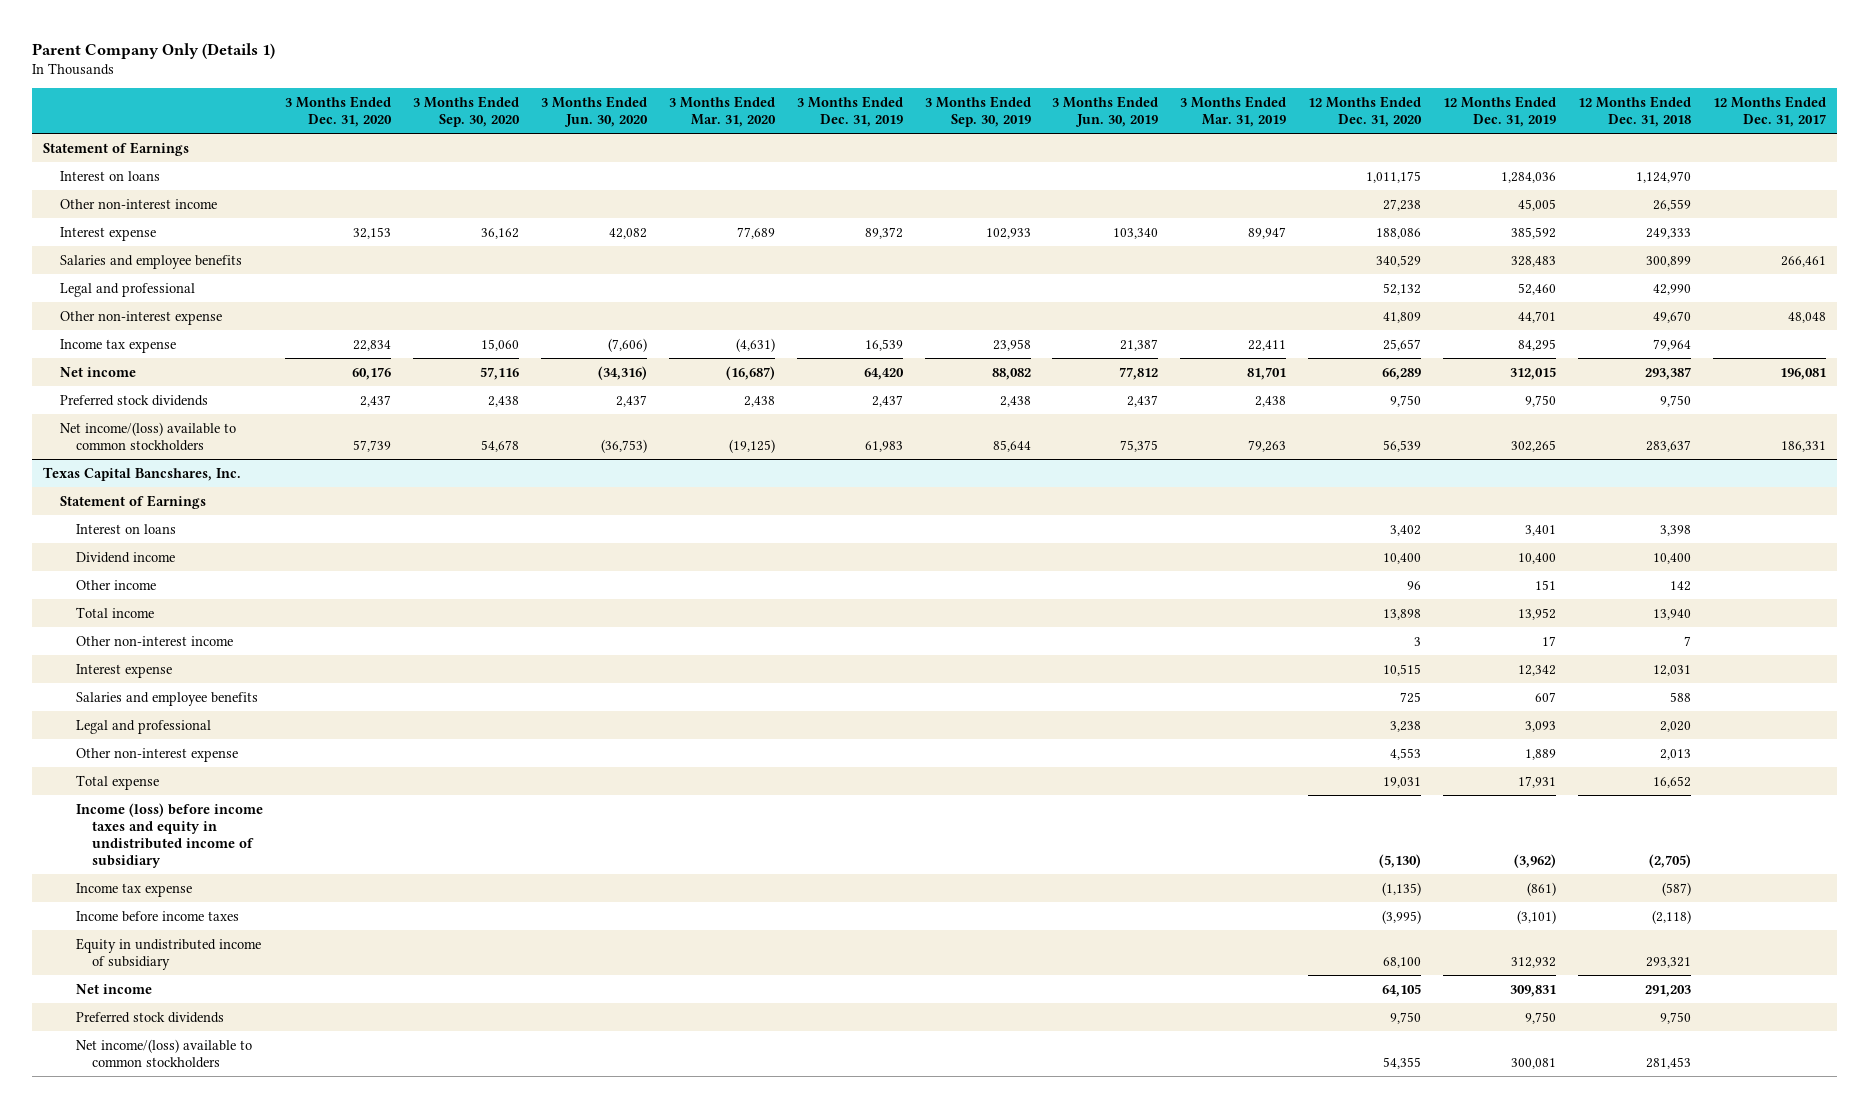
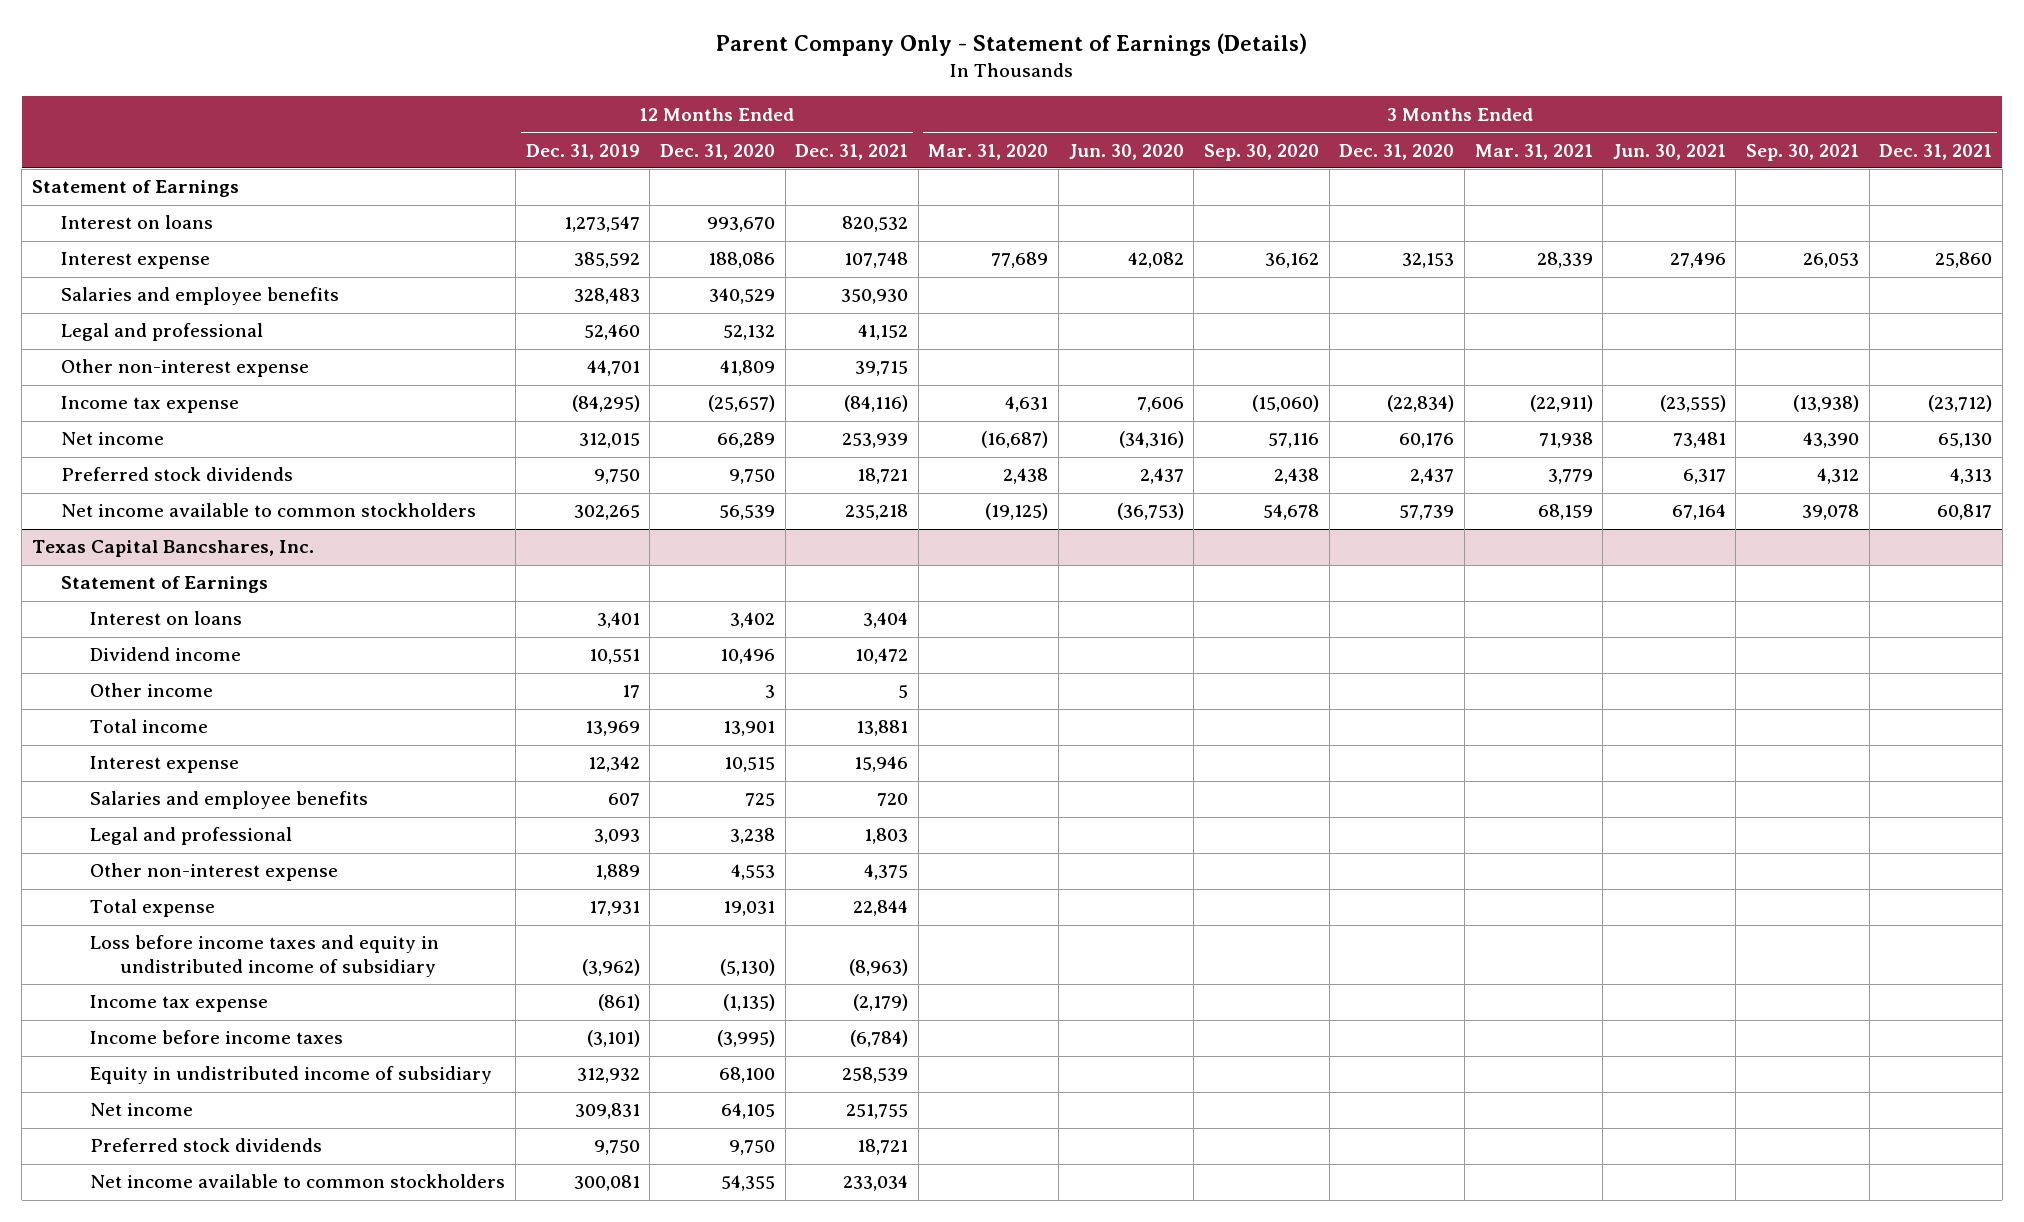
- Parent Company Only (Details 1)
+ Parent Company Only - Statement of Earnings (Details)
- | 3 Months Ended Dec. 31, 2020 | 3 Months Ended Sep. 30, 2020 | 3 Months Ended Jun. 30, 2020 | 3 Months Ended Mar. 31, 2020 | 3 Months Ended Dec. 31, 2019 | 3 Months Ended Sep. 30, 2019 | 3 Months Ended Jun. 30, 2019 | 3 Months Ended Mar. 31, 2019 | 12 Months Ended Dec. 31, 2020 | 12 Months Ended Dec. 31, 2019 | 12 Months Ended Dec. 31, 2018 | 12 Months Ended Dec. 31, 2017
+ | 12 Months Ended Dec. 31, 2019 | 12 Months Ended Dec. 31, 2020 | 12 Months Ended Dec. 31, 2021 | 3 Months Ended Mar. 31, 2020 | 3 Months Ended Jun. 30, 2020 | 3 Months Ended Sep. 30, 2020 | 3 Months Ended Dec. 31, 2020 | 3 Months Ended Mar. 31, 2021 | 3 Months Ended Jun. 30, 2021 | 3 Months Ended Sep. 30, 2021 | 3 Months Ended Dec. 31, 2021
- Interest on loans | | | | | | | | | 1,011,175 | 1,284,036 | 1,124,970 |
- Other non-interest income | | | | | | | | | 27,238 | 45,005 | 26,559 |
+ Interest on loans | 1,273,547 | 993,670 | 820,532 | | | | | | | |
- Income tax expense | 22,834 | 15,060 | (7,606) | (4,631) | 16,539 | 23,958 | 21,387 | 22,411 | 25,657 | 84,295 | 79,964 |
+ Income tax expense | (84,295) | (25,657) | (84,116) | 4,631 | 7,606 | (15,060) | (22,834) | (22,911) | (23,555) | (13,938) | (23,712)
- Net income/(loss) available to common stockholders | 57,739 | 54,678 | (36,753) | (19,125) | 61,983 | 85,644 | 75,375 | 79,263 | 56,539 | 302,265 | 283,637 | 186,331
+ Net income available to common stockholders | 302,265 | 56,539 | 235,218 | (19,125) | (36,753) | 54,678 | 57,739 | 68,159 | 67,164 | 39,078 | 60,817
@ Texas Capital Bancshares, Inc.
- Dividend income | | | | | | | | | 10,400 | 10,400 | 10,400 |
- Other income | | | | | | | | | 96 | 151 | 142 |
- Total income | | | | | | | | | 13,898 | 13,952 | 13,940 |
- Other non-interest income | | | | | | | | | 3 | 17 | 7 |
+ Dividend income | 10,551 | 10,496 | 10,472 | | | | | | | |
+ Other income | 17 | 3 | 5 | | | | | | | |
+ Total income | 13,969 | 13,901 | 13,881 | | | | | | | |
- Income (loss) before income taxes and equity in undistributed income of subsidiary | | | | | | | | | (5,130) | (3,962) | (2,705) |
+ Loss before income taxes and equity in undistributed income of subsidiary | (3,962) | (5,130) | (8,963) | | | | | | | |
- Net income/(loss) available to common stockholders | | | | | | | | | 54,355 | 300,081 | 281,453 |
+ Net income available to common stockholders | 300,081 | 54,355 | 233,034 | | | | | | | |

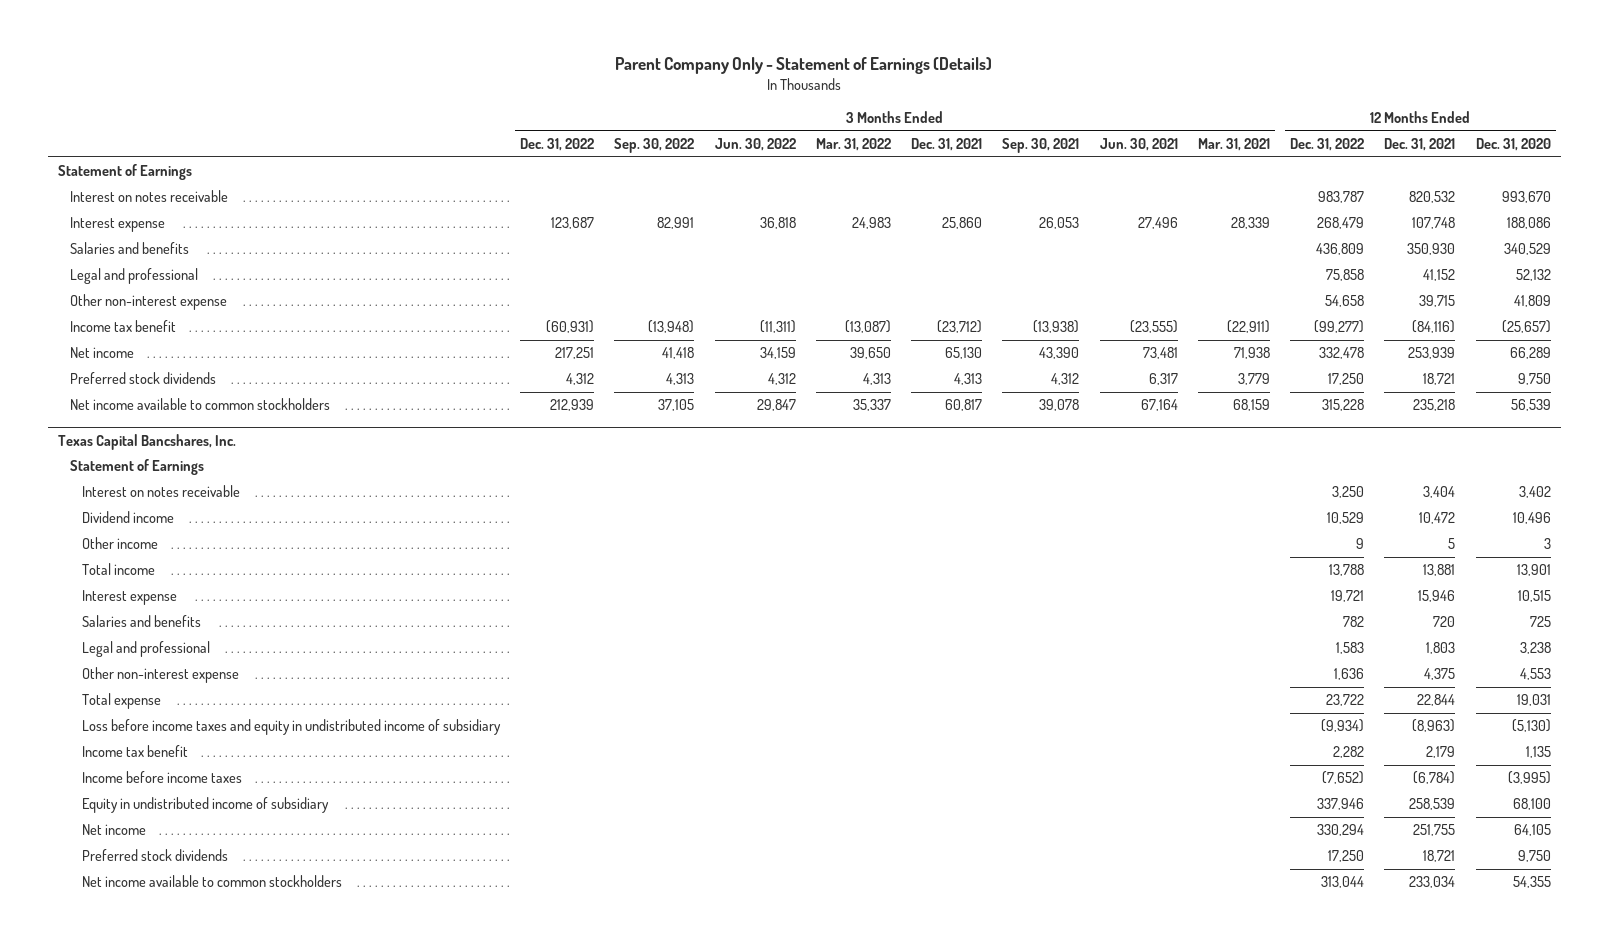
- | 12 Months Ended Dec. 31, 2019 | 12 Months Ended Dec. 31, 2020 | 12 Months Ended Dec. 31, 2021 | 3 Months Ended Mar. 31, 2020 | 3 Months Ended Jun. 30, 2020 | 3 Months Ended Sep. 30, 2020 | 3 Months Ended Dec. 31, 2020 | 3 Months Ended Mar. 31, 2021 | 3 Months Ended Jun. 30, 2021 | 3 Months Ended Sep. 30, 2021 | 3 Months Ended Dec. 31, 2021
+ | 3 Months Ended Dec. 31, 2022 | 3 Months Ended Sep. 30, 2022 | 3 Months Ended Jun. 30, 2022 | 3 Months Ended Mar. 31, 2022 | 3 Months Ended Dec. 31, 2021 | 3 Months Ended Sep. 30, 2021 | 3 Months Ended Jun. 30, 2021 | 3 Months Ended Mar. 31, 2021 | 12 Months Ended Dec. 31, 2022 | 12 Months Ended Dec. 31, 2021 | 12 Months Ended Dec. 31, 2020
- Interest on loans | 1,273,547 | 993,670 | 820,532 | | | | | | | |
+ Interest on notes receivable | | | | | | | | | 983,787 | 820,532 | 993,670
- Salaries and employee benefits | 328,483 | 340,529 | 350,930 | | | | | | | |
+ Salaries and benefits | | | | | | | | | 436,809 | 350,930 | 340,529
- Income tax expense | (84,295) | (25,657) | (84,116) | 4,631 | 7,606 | (15,060) | (22,834) | (22,911) | (23,555) | (13,938) | (23,712)
+ Income tax benefit | (60,931) | (13,948) | (11,311) | (13,087) | (23,712) | (13,938) | (23,555) | (22,911) | (99,277) | (84,116) | (25,657)
@ Texas Capital Bancshares, Inc.
- Interest on loans | 3,401 | 3,402 | 3,404 | | | | | | | |
+ Interest on notes receivable | | | | | | | | | 3,250 | 3,404 | 3,402
- Salaries and employee benefits | 607 | 725 | 720 | | | | | | | |
+ Salaries and benefits | | | | | | | | | 782 | 720 | 725
- Income tax expense | (861) | (1,135) | (2,179) | | | | | | | |
+ Income tax benefit | | | | | | | | | 2,282 | 2,179 | 1,135

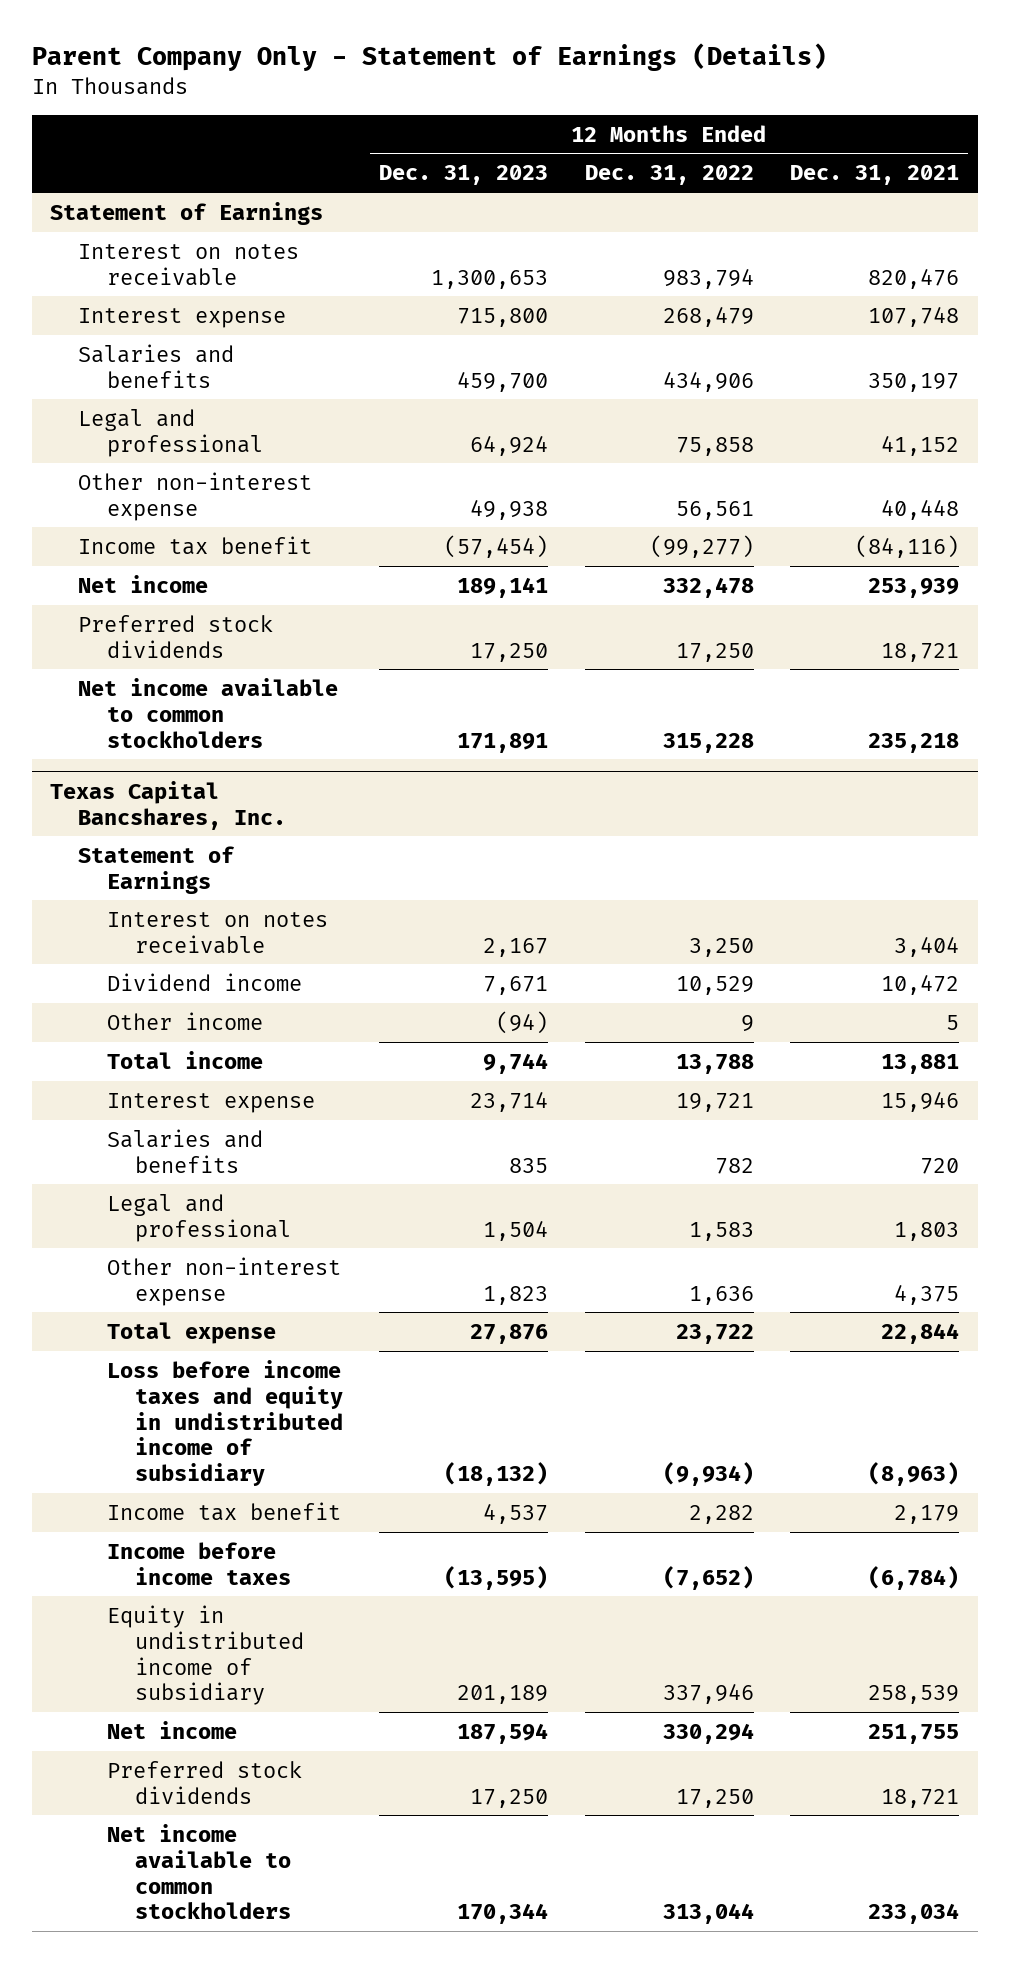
- | 3 Months Ended Dec. 31, 2022 | 3 Months Ended Sep. 30, 2022 | 3 Months Ended Jun. 30, 2022 | 3 Months Ended Mar. 31, 2022 | 3 Months Ended Dec. 31, 2021 | 3 Months Ended Sep. 30, 2021 | 3 Months Ended Jun. 30, 2021 | 3 Months Ended Mar. 31, 2021 | 12 Months Ended Dec. 31, 2022 | 12 Months Ended Dec. 31, 2021 | 12 Months Ended Dec. 31, 2020
+ | 12 Months Ended Dec. 31, 2023 | 12 Months Ended Dec. 31, 2022 | 12 Months Ended Dec. 31, 2021
- Interest on notes receivable | | | | | | | | | 983,787 | 820,532 | 993,670
+ Interest on notes receivable | 1,300,653 | 983,794 | 820,476
- Salaries and benefits | | | | | | | | | 436,809 | 350,930 | 340,529
+ Salaries and benefits | 459,700 | 434,906 | 350,197
- Other non-interest expense | | | | | | | | | 54,658 | 39,715 | 41,809
+ Other non-interest expense | 49,938 | 56,561 | 40,448

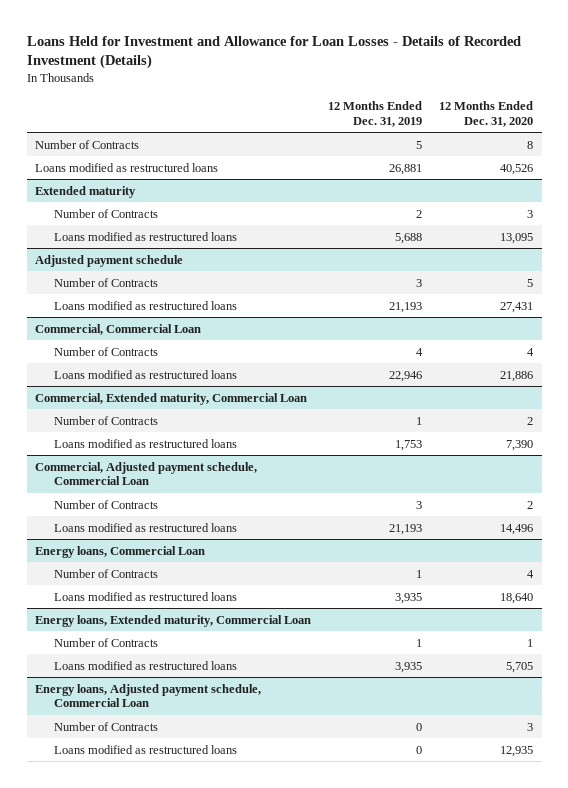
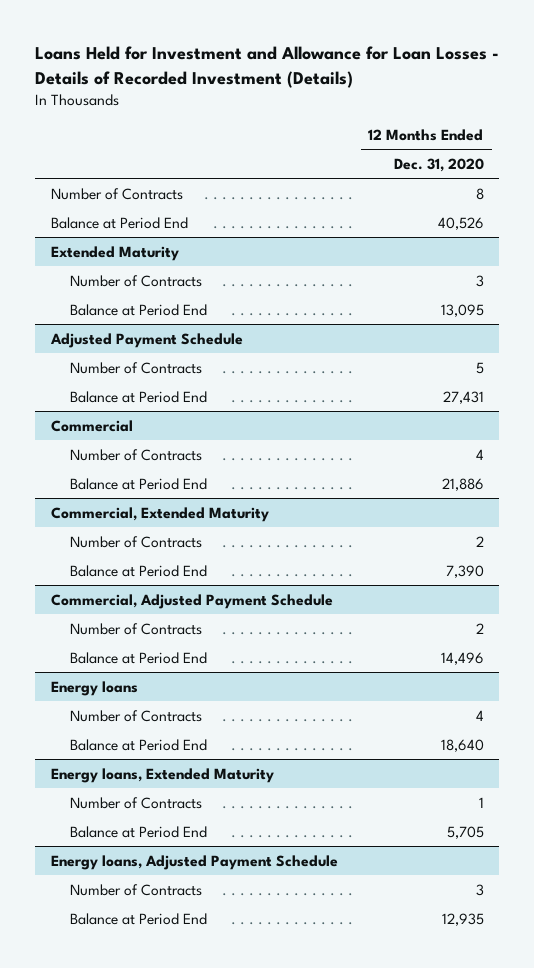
- | 12 Months Ended Dec. 31, 2019 | 12 Months Ended Dec. 31, 2020
+ | 12 Months Ended Dec. 31, 2020
- Loans modified as restructured loans | 26,881 | 40,526
- Extended maturity
+ Balance at Period End | 40,526
+ Extended Maturity
- Loans modified as restructured loans | 5,688 | 13,095
- Adjusted payment schedule
+ Balance at Period End | 13,095
+ Adjusted Payment Schedule
- Loans modified as restructured loans | 21,193 | 27,431
- Commercial, Commercial Loan
+ Balance at Period End | 27,431
+ Commercial
- Loans modified as restructured loans | 22,946 | 21,886
- Commercial, Extended maturity, Commercial Loan
+ Balance at Period End | 21,886
+ Commercial, Extended Maturity
- Loans modified as restructured loans | 1,753 | 7,390
- Commercial, Adjusted payment schedule, Commercial Loan
+ Balance at Period End | 7,390
+ Commercial, Adjusted Payment Schedule
- Loans modified as restructured loans | 21,193 | 14,496
- Energy loans, Commercial Loan
+ Balance at Period End | 14,496
+ Energy loans
- Loans modified as restructured loans | 3,935 | 18,640
- Energy loans, Extended maturity, Commercial Loan
+ Balance at Period End | 18,640
+ Energy loans, Extended Maturity
- Loans modified as restructured loans | 3,935 | 5,705
- Energy loans, Adjusted payment schedule, Commercial Loan
+ Balance at Period End | 5,705
+ Energy loans, Adjusted Payment Schedule
- Loans modified as restructured loans | 0 | 12,935
+ Balance at Period End | 12,935

